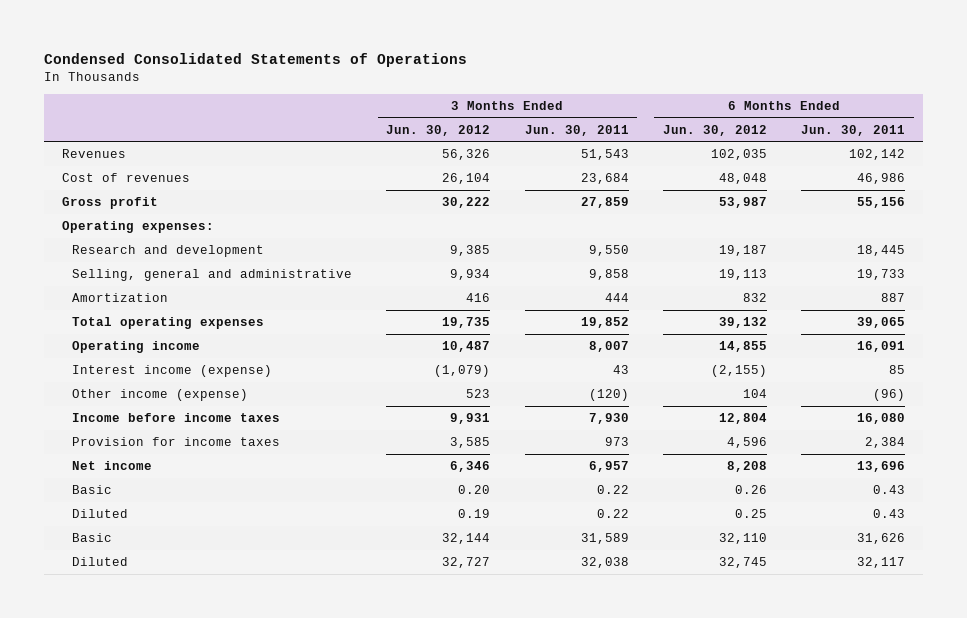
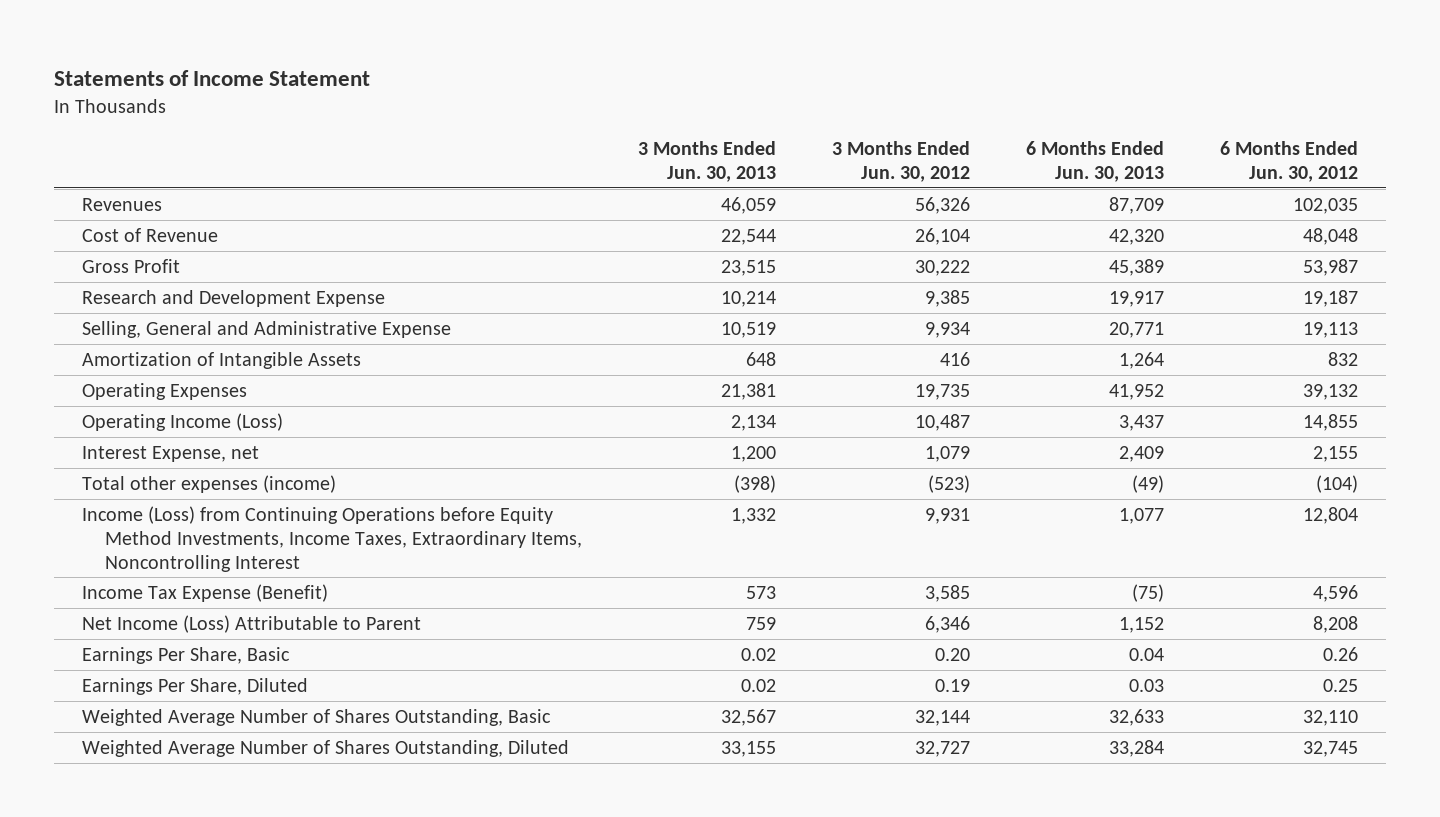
- Condensed Consolidated Statements of Operations
+ Statements of Income Statement
- | 3 Months Ended Jun. 30, 2012 | 3 Months Ended Jun. 30, 2011 | 6 Months Ended Jun. 30, 2012 | 6 Months Ended Jun. 30, 2011
+ | 3 Months Ended Jun. 30, 2013 | 3 Months Ended Jun. 30, 2012 | 6 Months Ended Jun. 30, 2013 | 6 Months Ended Jun. 30, 2012
- Cost of revenues | 26,104 | 23,684 | 48,048 | 46,986
- Gross profit | 30,222 | 27,859 | 53,987 | 55,156
- Operating expenses:
- Research and development | 9,385 | 9,550 | 19,187 | 18,445
- Selling, general and administrative | 9,934 | 9,858 | 19,113 | 19,733
- Amortization | 416 | 444 | 832 | 887
- Total operating expenses | 19,735 | 19,852 | 39,132 | 39,065
- Operating income | 10,487 | 8,007 | 14,855 | 16,091
- Interest income (expense) | (1,079) | 43 | (2,155) | 85
- Other income (expense) | 523 | (120) | 104 | (96)
- Income before income taxes | 9,931 | 7,930 | 12,804 | 16,080
- Provision for income taxes | 3,585 | 973 | 4,596 | 2,384
- Net income | 6,346 | 6,957 | 8,208 | 13,696
- Basic | 0.20 | 0.22 | 0.26 | 0.43
- Diluted | 0.19 | 0.22 | 0.25 | 0.43
- Basic | 32,144 | 31,589 | 32,110 | 31,626
- Diluted | 32,727 | 32,038 | 32,745 | 32,117
+ Cost of Revenue | 22,544 | 26,104 | 42,320 | 48,048
+ Gross Profit | 23,515 | 30,222 | 45,389 | 53,987
+ Research and Development Expense | 10,214 | 9,385 | 19,917 | 19,187
+ Selling, General and Administrative Expense | 10,519 | 9,934 | 20,771 | 19,113
+ Amortization of Intangible Assets | 648 | 416 | 1,264 | 832
+ Operating Expenses | 21,381 | 19,735 | 41,952 | 39,132
+ Operating Income (Loss) | 2,134 | 10,487 | 3,437 | 14,855
+ Interest Expense, net | 1,200 | 1,079 | 2,409 | 2,155
+ Total other expenses (income) | (398) | (523) | (49) | (104)
+ Income (Loss) from Continuing Operations before Equity Method Investments, Income Taxes, Extraordinary Items, Noncontrolling Interest | 1,332 | 9,931 | 1,077 | 12,804
+ Income Tax Expense (Benefit) | 573 | 3,585 | (75) | 4,596
+ Net Income (Loss) Attributable to Parent | 759 | 6,346 | 1,152 | 8,208
+ Earnings Per Share, Basic | 0.02 | 0.20 | 0.04 | 0.26
+ Earnings Per Share, Diluted | 0.02 | 0.19 | 0.03 | 0.25
+ Weighted Average Number of Shares Outstanding, Basic | 32,567 | 32,144 | 32,633 | 32,110
+ Weighted Average Number of Shares Outstanding, Diluted | 33,155 | 32,727 | 33,284 | 32,745

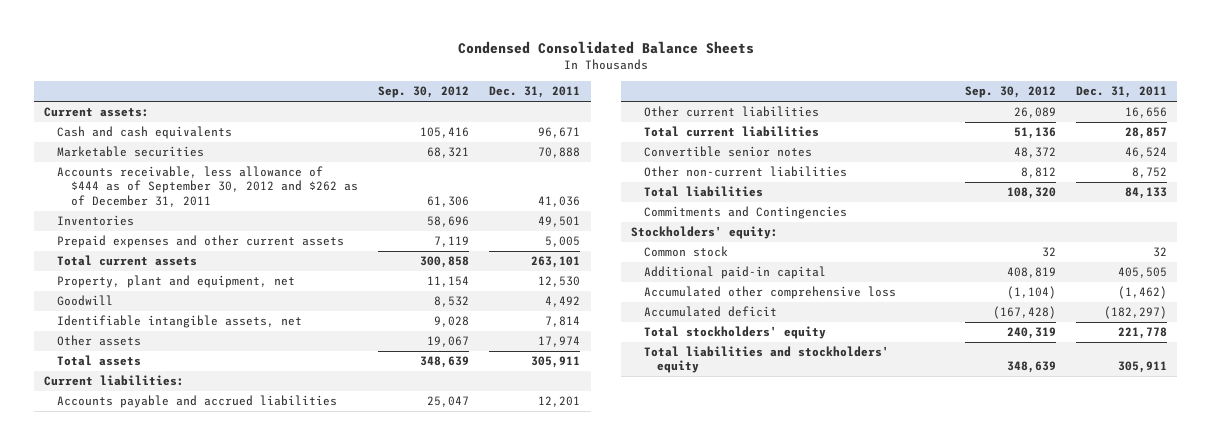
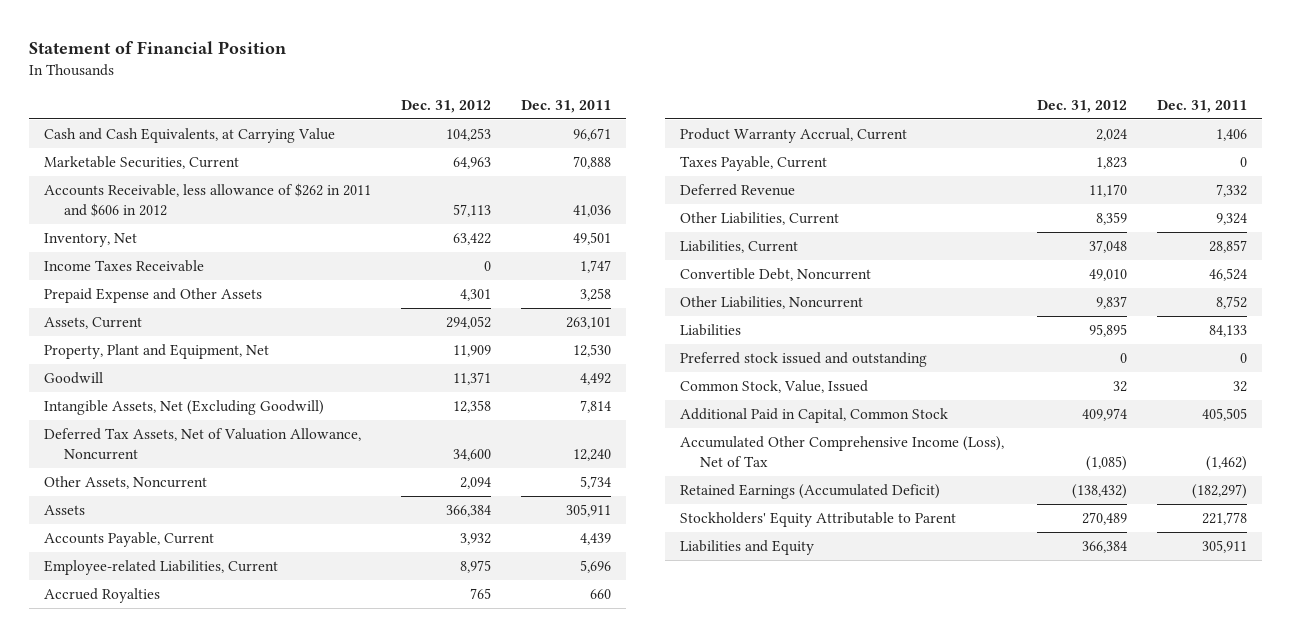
- Condensed Consolidated Balance Sheets
+ Statement of Financial Position
- | Sep. 30, 2012 | Dec. 31, 2011
+ | Dec. 31, 2012 | Dec. 31, 2011
- Current assets:
- Cash and cash equivalents | 105,416 | 96,671
- Marketable securities | 68,321 | 70,888
- Accounts receivable, less allowance of $444 as of September 30, 2012 and $262 as of December 31, 2011 | 61,306 | 41,036
- Inventories | 58,696 | 49,501
- Prepaid expenses and other current assets | 7,119 | 5,005
- Total current assets | 300,858 | 263,101
- Property, plant and equipment, net | 11,154 | 12,530
+ Cash and Cash Equivalents, at Carrying Value | 104,253 | 96,671
+ Marketable Securities, Current | 64,963 | 70,888
+ Accounts Receivable, less allowance of $262 in 2011 and $606 in 2012 | 57,113 | 41,036
+ Inventory, Net | 63,422 | 49,501
+ Income Taxes Receivable | 0 | 1,747
+ Prepaid Expense and Other Assets | 4,301 | 3,258
+ Assets, Current | 294,052 | 263,101
+ Property, Plant and Equipment, Net | 11,909 | 12,530
- Identifiable intangible assets, net | 9,028 | 7,814
- Other assets | 19,067 | 17,974
- Total assets | 348,639 | 305,911
- Current liabilities:
- Accounts payable and accrued liabilities | 25,047 | 12,201
- Other current liabilities | 26,089 | 16,656
- Total current liabilities | 51,136 | 28,857
- Convertible senior notes | 48,372 | 46,524
- Other non-current liabilities | 8,812 | 8,752
- Total liabilities | 108,320 | 84,133
- Commitments and Contingencies
- Stockholders' equity:
- Common stock | 32 | 32
- Additional paid-in capital | 408,819 | 405,505
- Accumulated other comprehensive loss | (1,104) | (1,462)
- Accumulated deficit | (167,428) | (182,297)
- Total stockholders' equity | 240,319 | 221,778
- Total liabilities and stockholders' equity | 348,639 | 305,911
+ Intangible Assets, Net (Excluding Goodwill) | 12,358 | 7,814
+ Deferred Tax Assets, Net of Valuation Allowance, Noncurrent | 34,600 | 12,240
+ Other Assets, Noncurrent | 2,094 | 5,734
+ Assets | 366,384 | 305,911
+ Accounts Payable, Current | 3,932 | 4,439
+ Employee-related Liabilities, Current | 8,975 | 5,696
+ Accrued Royalties | 765 | 660
+ Product Warranty Accrual, Current | 2,024 | 1,406
+ Taxes Payable, Current | 1,823 | 0
+ Deferred Revenue | 11,170 | 7,332
+ Other Liabilities, Current | 8,359 | 9,324
+ Liabilities, Current | 37,048 | 28,857
+ Convertible Debt, Noncurrent | 49,010 | 46,524
+ Other Liabilities, Noncurrent | 9,837 | 8,752
+ Liabilities | 95,895 | 84,133
+ Preferred stock issued and outstanding | 0 | 0
+ Common Stock, Value, Issued | 32 | 32
+ Additional Paid in Capital, Common Stock | 409,974 | 405,505
+ Accumulated Other Comprehensive Income (Loss), Net of Tax | (1,085) | (1,462)
+ Retained Earnings (Accumulated Deficit) | (138,432) | (182,297)
+ Stockholders' Equity Attributable to Parent | 270,489 | 221,778
+ Liabilities and Equity | 366,384 | 305,911

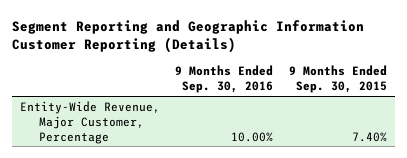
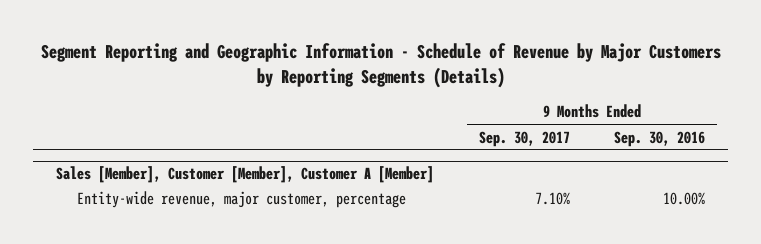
- Segment Reporting and Geographic Information Customer Reporting (Details)
+ Segment Reporting and Geographic Information - Schedule of Revenue by Major Customers by Reporting Segments (Details)
- | 9 Months Ended Sep. 30, 2016 | 9 Months Ended Sep. 30, 2015
+ | 9 Months Ended Sep. 30, 2017 | 9 Months Ended Sep. 30, 2016
- Entity-Wide Revenue, Major Customer, Percentage | 10.00% | 7.40%
+ Sales [Member], Customer [Member], Customer A [Member]
+ Entity-wide revenue, major customer, percentage | 7.10% | 10.00%

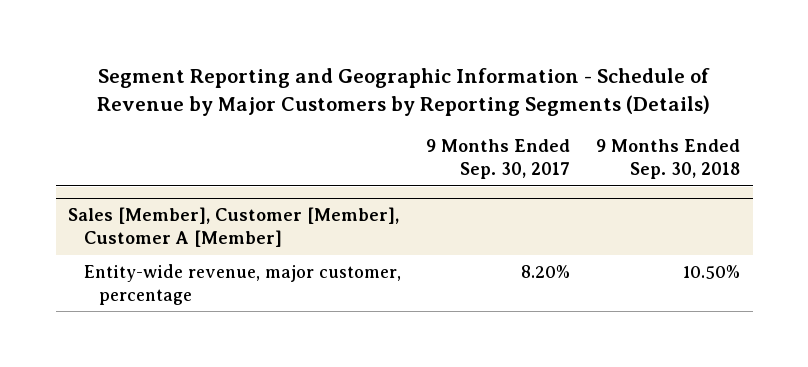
- | 9 Months Ended Sep. 30, 2017 | 9 Months Ended Sep. 30, 2016
+ | 9 Months Ended Sep. 30, 2017 | 9 Months Ended Sep. 30, 2018
@ Sales [Member], Customer [Member], Customer A [Member]
- Entity-wide revenue, major customer, percentage | 7.10% | 10.00%
+ Entity-wide revenue, major customer, percentage | 8.20% | 10.50%

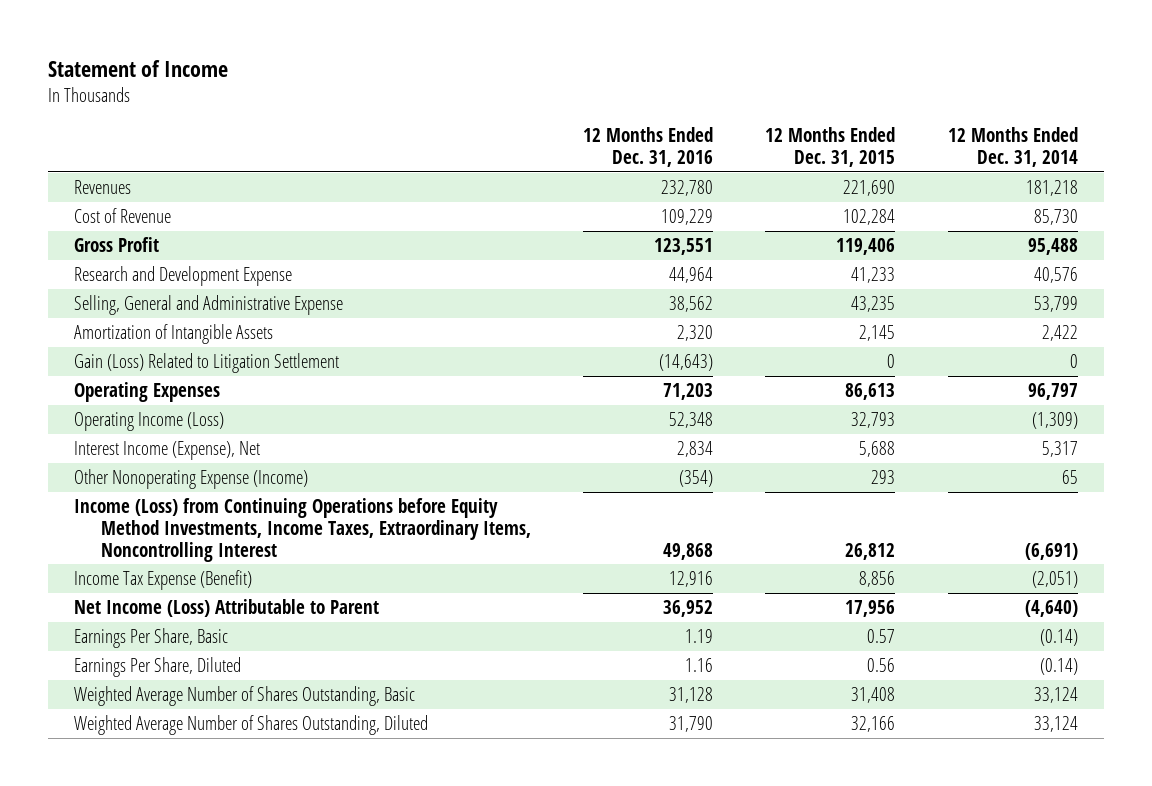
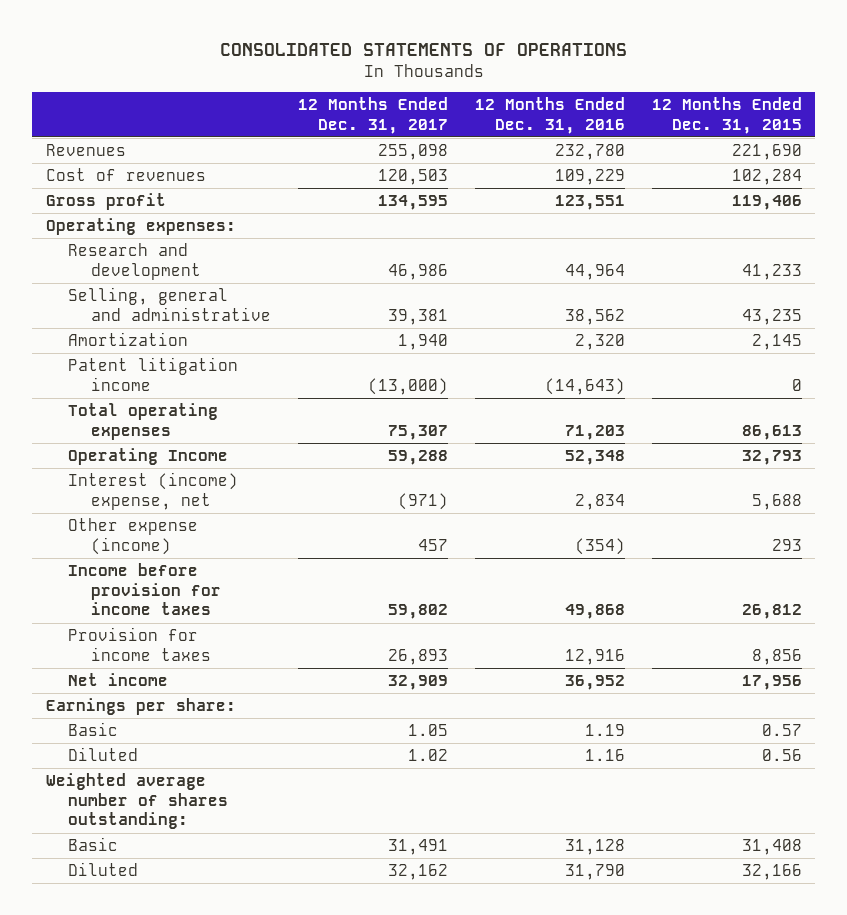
- Statement of Income
+ CONSOLIDATED STATEMENTS OF OPERATIONS
- | 12 Months Ended Dec. 31, 2016 | 12 Months Ended Dec. 31, 2015 | 12 Months Ended Dec. 31, 2014
+ | 12 Months Ended Dec. 31, 2017 | 12 Months Ended Dec. 31, 2016 | 12 Months Ended Dec. 31, 2015
- Cost of Revenue | 109,229 | 102,284 | 85,730
- Gross Profit | 123,551 | 119,406 | 95,488
- Research and Development Expense | 44,964 | 41,233 | 40,576
- Selling, General and Administrative Expense | 38,562 | 43,235 | 53,799
- Amortization of Intangible Assets | 2,320 | 2,145 | 2,422
- Gain (Loss) Related to Litigation Settlement | (14,643) | 0 | 0
- Operating Expenses | 71,203 | 86,613 | 96,797
- Operating Income (Loss) | 52,348 | 32,793 | (1,309)
- Interest Income (Expense), Net | 2,834 | 5,688 | 5,317
- Other Nonoperating Expense (Income) | (354) | 293 | 65
- Income (Loss) from Continuing Operations before Equity Method Investments, Income Taxes, Extraordinary Items, Noncontrolling Interest | 49,868 | 26,812 | (6,691)
- Income Tax Expense (Benefit) | 12,916 | 8,856 | (2,051)
- Net Income (Loss) Attributable to Parent | 36,952 | 17,956 | (4,640)
- Earnings Per Share, Basic | 1.19 | 0.57 | (0.14)
- Earnings Per Share, Diluted | 1.16 | 0.56 | (0.14)
- Weighted Average Number of Shares Outstanding, Basic | 31,128 | 31,408 | 33,124
- Weighted Average Number of Shares Outstanding, Diluted | 31,790 | 32,166 | 33,124
+ Cost of revenues | 120,503 | 109,229 | 102,284
+ Gross profit | 134,595 | 123,551 | 119,406
+ Operating expenses:
+ Research and development | 46,986 | 44,964 | 41,233
+ Selling, general and administrative | 39,381 | 38,562 | 43,235
+ Amortization | 1,940 | 2,320 | 2,145
+ Patent litigation income | (13,000) | (14,643) | 0
+ Total operating expenses | 75,307 | 71,203 | 86,613
+ Operating Income | 59,288 | 52,348 | 32,793
+ Interest (income) expense, net | (971) | 2,834 | 5,688
+ Other expense (income) | 457 | (354) | 293
+ Income before provision for income taxes | 59,802 | 49,868 | 26,812
+ Provision for income taxes | 26,893 | 12,916 | 8,856
+ Net income | 32,909 | 36,952 | 17,956
+ Earnings per share:
+ Basic | 1.05 | 1.19 | 0.57
+ Diluted | 1.02 | 1.16 | 0.56
+ Weighted average number of shares outstanding:
+ Basic | 31,491 | 31,128 | 31,408
+ Diluted | 32,162 | 31,790 | 32,166

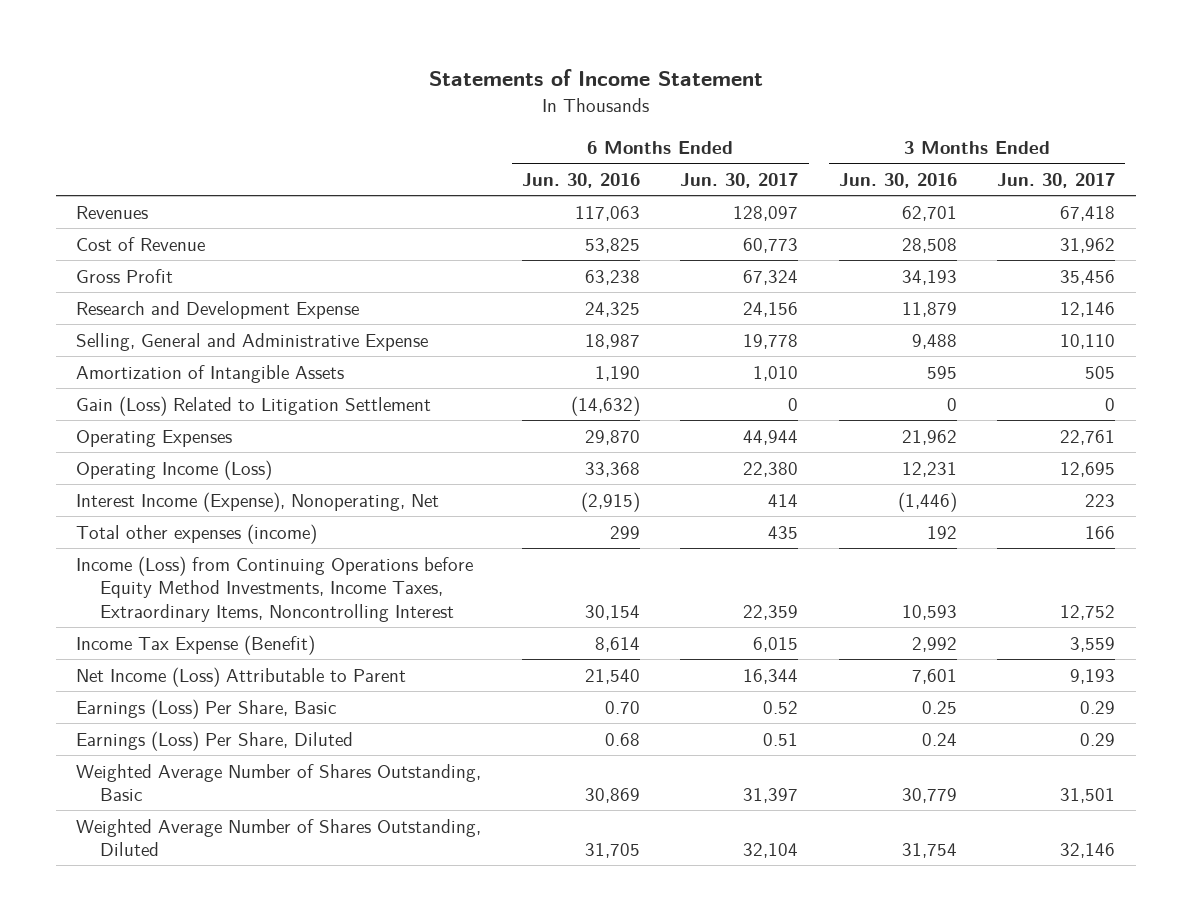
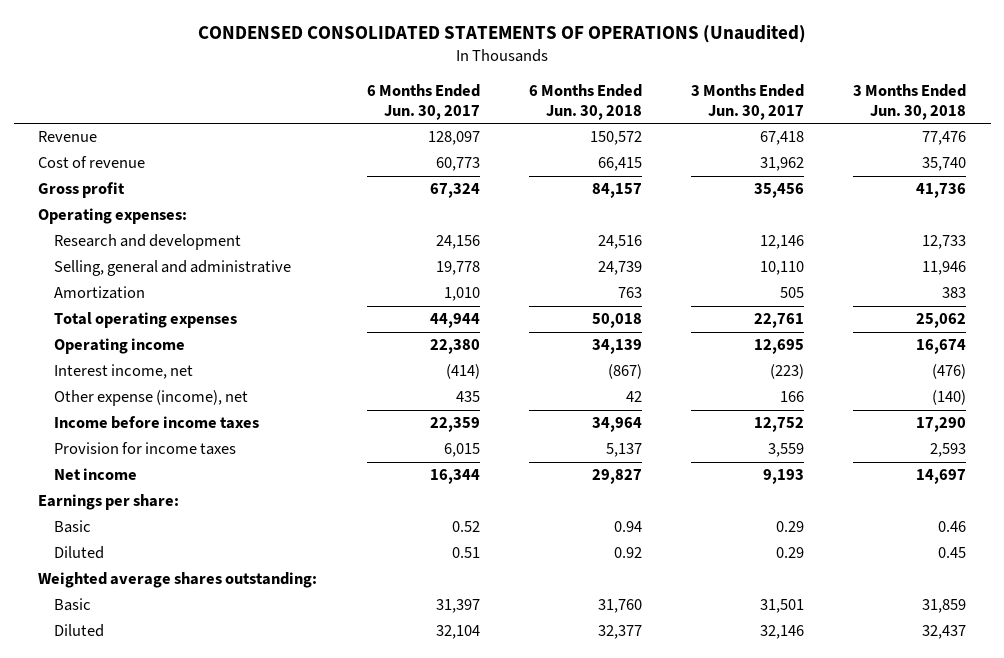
- Statements of Income Statement
+ CONDENSED CONSOLIDATED STATEMENTS OF OPERATIONS (Unaudited)
- | 6 Months Ended Jun. 30, 2016 | 6 Months Ended Jun. 30, 2017 | 3 Months Ended Jun. 30, 2016 | 3 Months Ended Jun. 30, 2017
+ | 6 Months Ended Jun. 30, 2017 | 6 Months Ended Jun. 30, 2018 | 3 Months Ended Jun. 30, 2017 | 3 Months Ended Jun. 30, 2018
- Revenues | 117,063 | 128,097 | 62,701 | 67,418
- Cost of Revenue | 53,825 | 60,773 | 28,508 | 31,962
- Gross Profit | 63,238 | 67,324 | 34,193 | 35,456
- Research and Development Expense | 24,325 | 24,156 | 11,879 | 12,146
- Selling, General and Administrative Expense | 18,987 | 19,778 | 9,488 | 10,110
- Amortization of Intangible Assets | 1,190 | 1,010 | 595 | 505
- Gain (Loss) Related to Litigation Settlement | (14,632) | 0 | 0 | 0
- Operating Expenses | 29,870 | 44,944 | 21,962 | 22,761
- Operating Income (Loss) | 33,368 | 22,380 | 12,231 | 12,695
- Interest Income (Expense), Nonoperating, Net | (2,915) | 414 | (1,446) | 223
- Total other expenses (income) | 299 | 435 | 192 | 166
- Income (Loss) from Continuing Operations before Equity Method Investments, Income Taxes, Extraordinary Items, Noncontrolling Interest | 30,154 | 22,359 | 10,593 | 12,752
- Income Tax Expense (Benefit) | 8,614 | 6,015 | 2,992 | 3,559
- Net Income (Loss) Attributable to Parent | 21,540 | 16,344 | 7,601 | 9,193
- Earnings (Loss) Per Share, Basic | 0.70 | 0.52 | 0.25 | 0.29
- Earnings (Loss) Per Share, Diluted | 0.68 | 0.51 | 0.24 | 0.29
- Weighted Average Number of Shares Outstanding, Basic | 30,869 | 31,397 | 30,779 | 31,501
- Weighted Average Number of Shares Outstanding, Diluted | 31,705 | 32,104 | 31,754 | 32,146
+ Revenue | 128,097 | 150,572 | 67,418 | 77,476
+ Cost of revenue | 60,773 | 66,415 | 31,962 | 35,740
+ Gross profit | 67,324 | 84,157 | 35,456 | 41,736
+ Operating expenses:
+ Research and development | 24,156 | 24,516 | 12,146 | 12,733
+ Selling, general and administrative | 19,778 | 24,739 | 10,110 | 11,946
+ Amortization | 1,010 | 763 | 505 | 383
+ Total operating expenses | 44,944 | 50,018 | 22,761 | 25,062
+ Operating income | 22,380 | 34,139 | 12,695 | 16,674
+ Interest income, net | (414) | (867) | (223) | (476)
+ Other expense (income), net | 435 | 42 | 166 | (140)
+ Income before income taxes | 22,359 | 34,964 | 12,752 | 17,290
+ Provision for income taxes | 6,015 | 5,137 | 3,559 | 2,593
+ Net income | 16,344 | 29,827 | 9,193 | 14,697
+ Earnings per share:
+ Basic | 0.52 | 0.94 | 0.29 | 0.46
+ Diluted | 0.51 | 0.92 | 0.29 | 0.45
+ Weighted average shares outstanding:
+ Basic | 31,397 | 31,760 | 31,501 | 31,859
+ Diluted | 32,104 | 32,377 | 32,146 | 32,437

